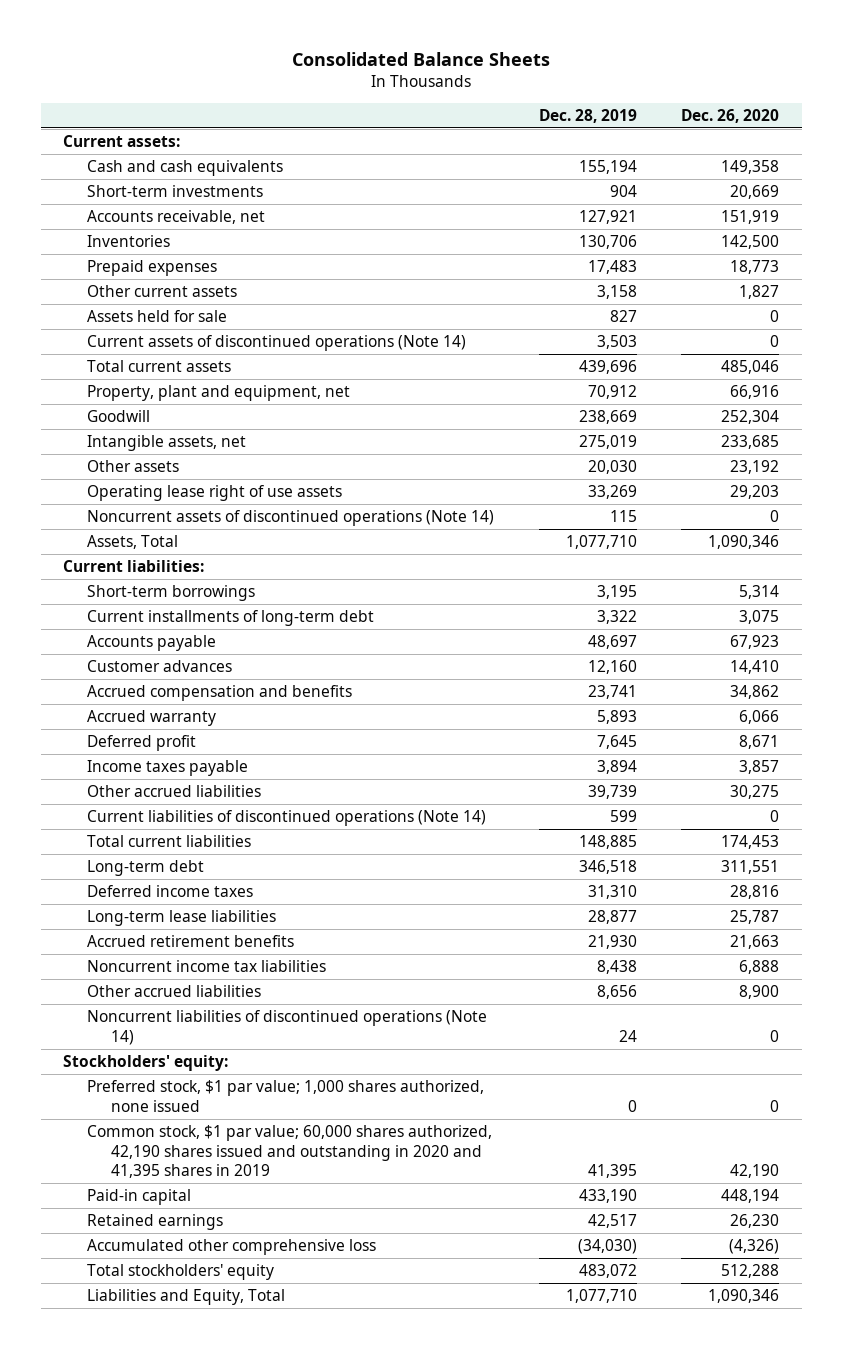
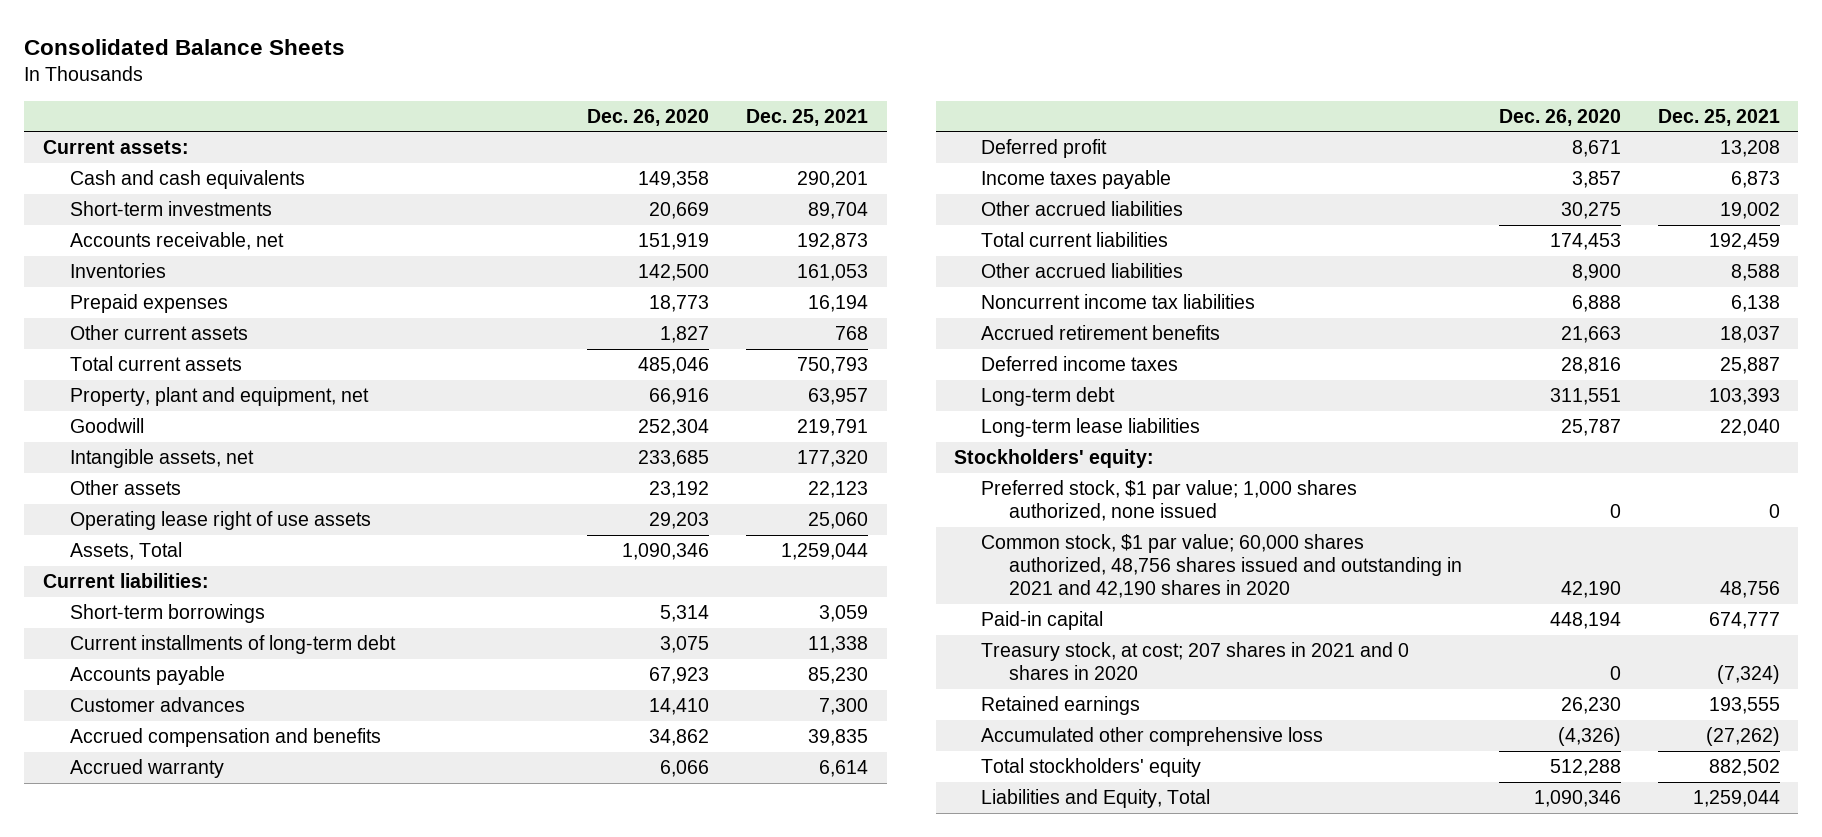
- | Dec. 28, 2019 | Dec. 26, 2020
+ | Dec. 26, 2020 | Dec. 25, 2021
- Assets held for sale | 827 | 0
- Current assets of discontinued operations (Note 14) | 3,503 | 0
- Noncurrent assets of discontinued operations (Note 14) | 115 | 0
- Current liabilities of discontinued operations (Note 14) | 599 | 0
moved up: Other accrued liabilities | 8,900 | 8,588
moved up: Noncurrent income tax liabilities | 6,888 | 6,138
moved up: Accrued retirement benefits | 21,663 | 18,037
moved down: Long-term debt | 311,551 | 103,393
- Noncurrent liabilities of discontinued operations (Note 14) | 24 | 0
- Common stock, $1 par value; 60,000 shares authorized, 42,190 shares issued and outstanding in 2020 and 41,395 shares in 2019 | 41,395 | 42,190
+ Common stock, $1 par value; 60,000 shares authorized, 48,756 shares issued and outstanding in 2021 and 42,190 shares in 2020 | 42,190 | 48,756
+ Treasury stock, at cost; 207 shares in 2021 and 0 shares in 2020 | 0 | (7,324)

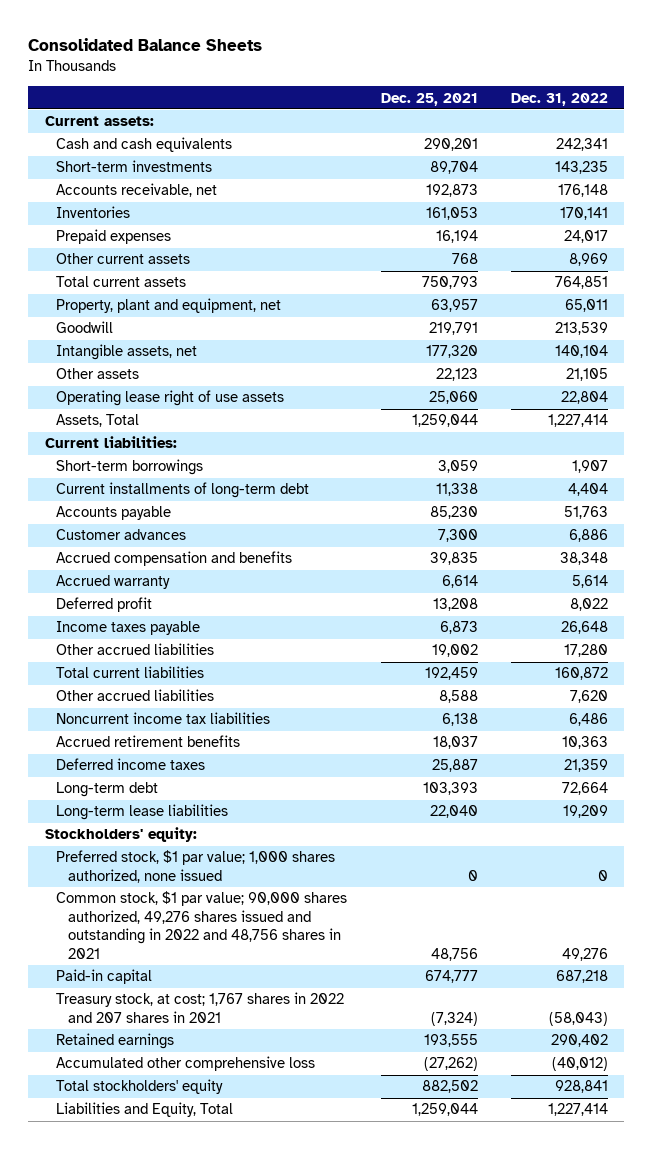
- | Dec. 26, 2020 | Dec. 25, 2021
+ | Dec. 25, 2021 | Dec. 31, 2022
- Common stock, $1 par value; 60,000 shares authorized, 48,756 shares issued and outstanding in 2021 and 42,190 shares in 2020 | 42,190 | 48,756
+ Common stock, $1 par value; 90,000 shares authorized, 49,276 shares issued and outstanding in 2022 and 48,756 shares in 2021 | 48,756 | 49,276
- Treasury stock, at cost; 207 shares in 2021 and 0 shares in 2020 | 0 | (7,324)
+ Treasury stock, at cost; 1,767 shares in 2022 and 207 shares in 2021 | (7,324) | (58,043)

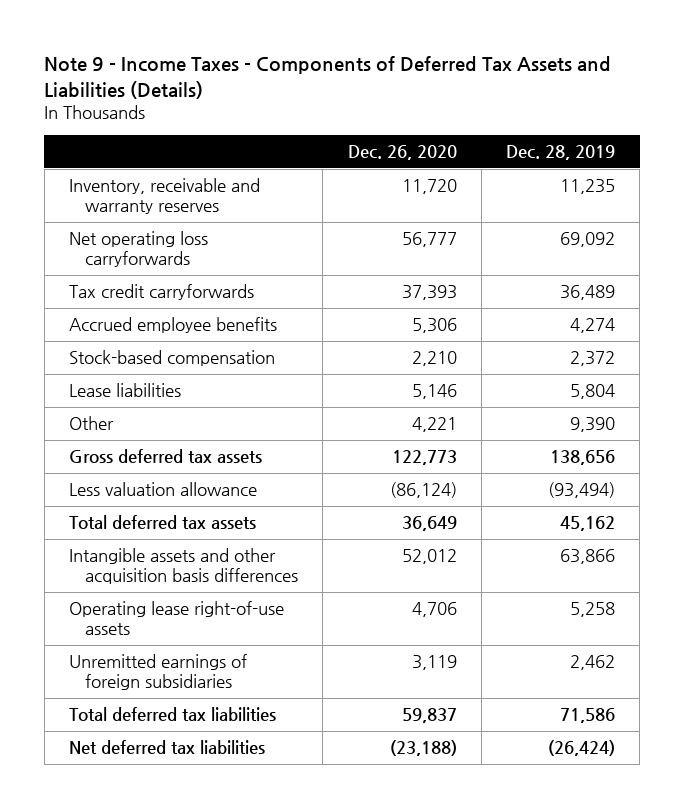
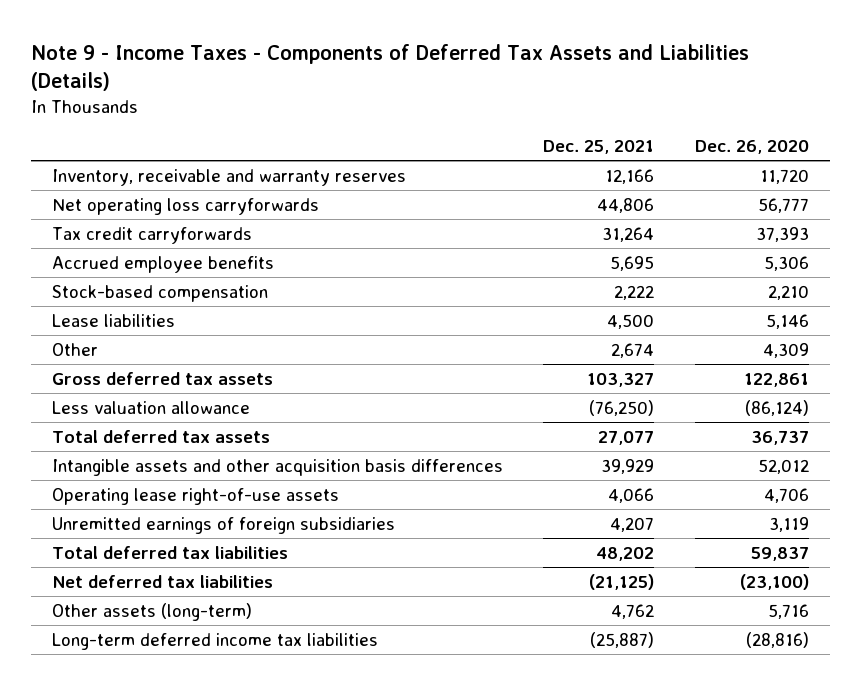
- | Dec. 26, 2020 | Dec. 28, 2019
+ | Dec. 25, 2021 | Dec. 26, 2020
- Other | 4,221 | 9,390
- Gross deferred tax assets | 122,773 | 138,656
+ Other | 2,674 | 4,309
+ Gross deferred tax assets | 103,327 | 122,861
- Total deferred tax assets | 36,649 | 45,162
+ Total deferred tax assets | 27,077 | 36,737
- Net deferred tax liabilities | (23,188) | (26,424)
+ Net deferred tax liabilities | (21,125) | (23,100)
+ Other assets (long-term) | 4,762 | 5,716
+ Long-term deferred income tax liabilities | (25,887) | (28,816)

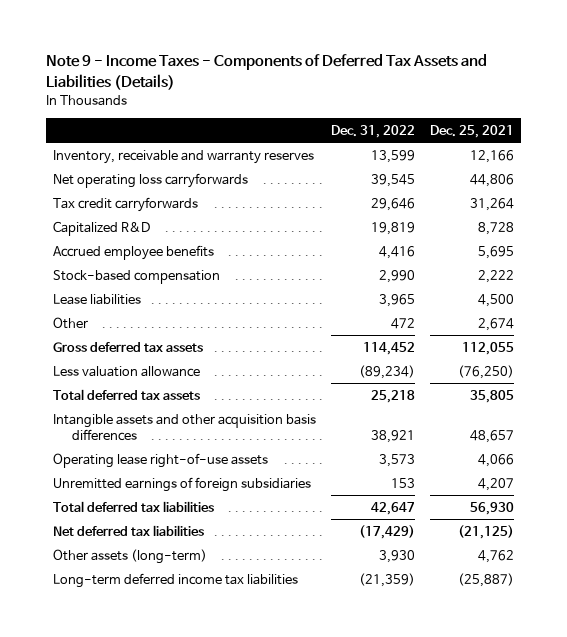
- | Dec. 25, 2021 | Dec. 26, 2020
+ | Dec. 31, 2022 | Dec. 25, 2021
+ Capitalized R&D | 19,819 | 8,728
- Gross deferred tax assets | 103,327 | 122,861
+ Gross deferred tax assets | 114,452 | 112,055
- Total deferred tax assets | 27,077 | 36,737
- Intangible assets and other acquisition basis differences | 39,929 | 52,012
+ Total deferred tax assets | 25,218 | 35,805
+ Intangible assets and other acquisition basis differences | 38,921 | 48,657
- Total deferred tax liabilities | 48,202 | 59,837
+ Total deferred tax liabilities | 42,647 | 56,930

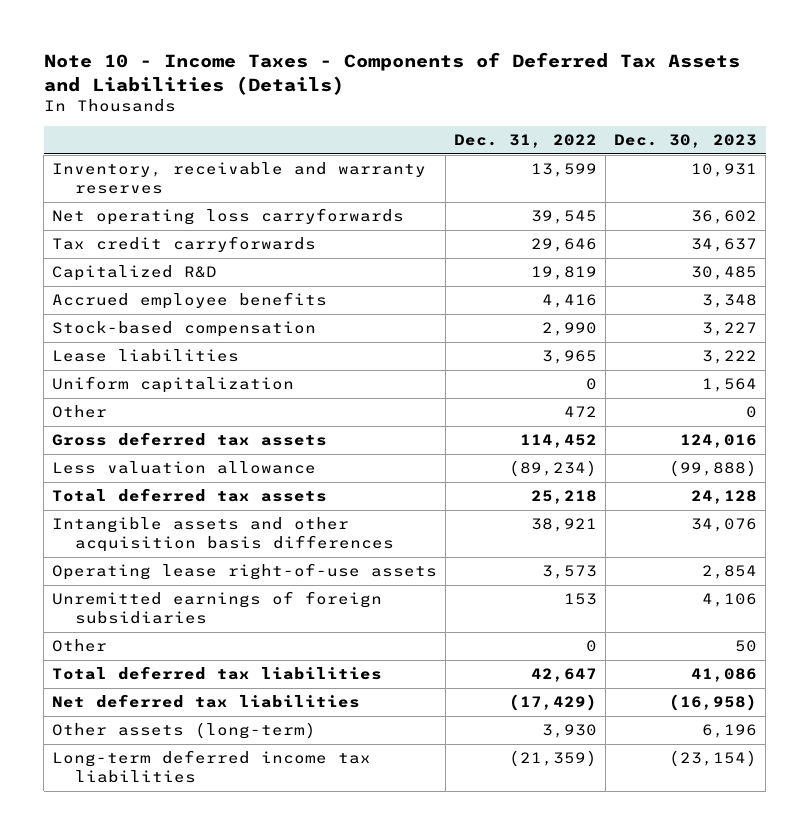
- Note 9 - Income Taxes - Components of Deferred Tax Assets and Liabilities (Details)
+ Note 10 - Income Taxes - Components of Deferred Tax Assets and Liabilities (Details)
- | Dec. 31, 2022 | Dec. 25, 2021
+ | Dec. 31, 2022 | Dec. 30, 2023
+ Uniform capitalization | 0 | 1,564
+ Other | 0 | 50

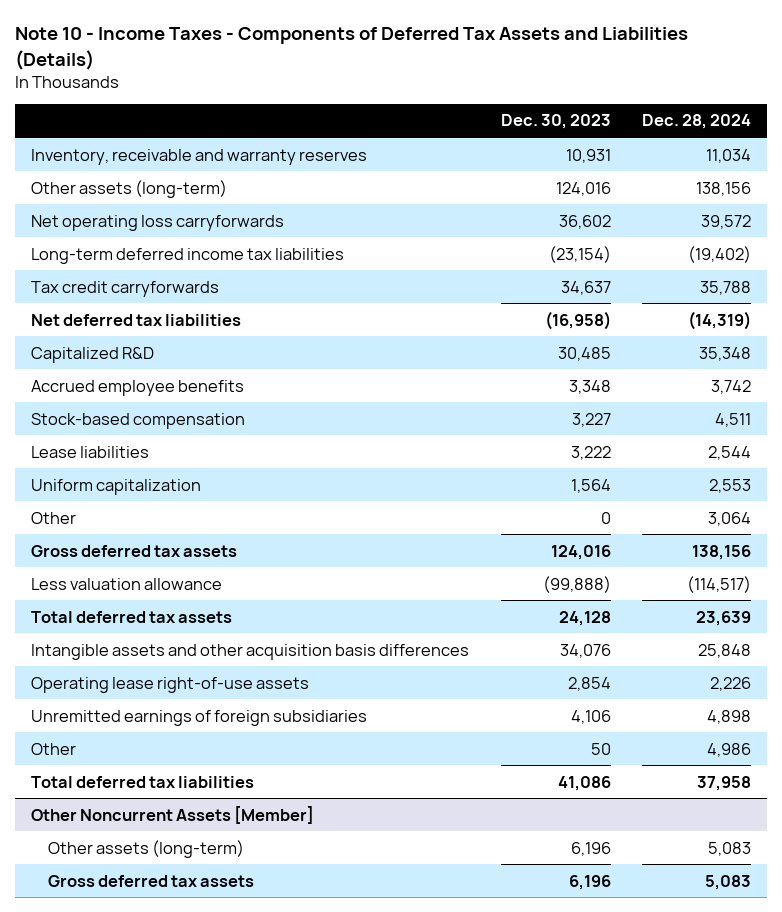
- | Dec. 31, 2022 | Dec. 30, 2023
+ | Dec. 30, 2023 | Dec. 28, 2024
+ Other assets (long-term) | 124,016 | 138,156
moved up: Long-term deferred income tax liabilities | (23,154) | (19,402)
moved up: Net deferred tax liabilities | (16,958) | (14,319)
+ Other Noncurrent Assets [Member]
+ Gross deferred tax assets | 6,196 | 5,083

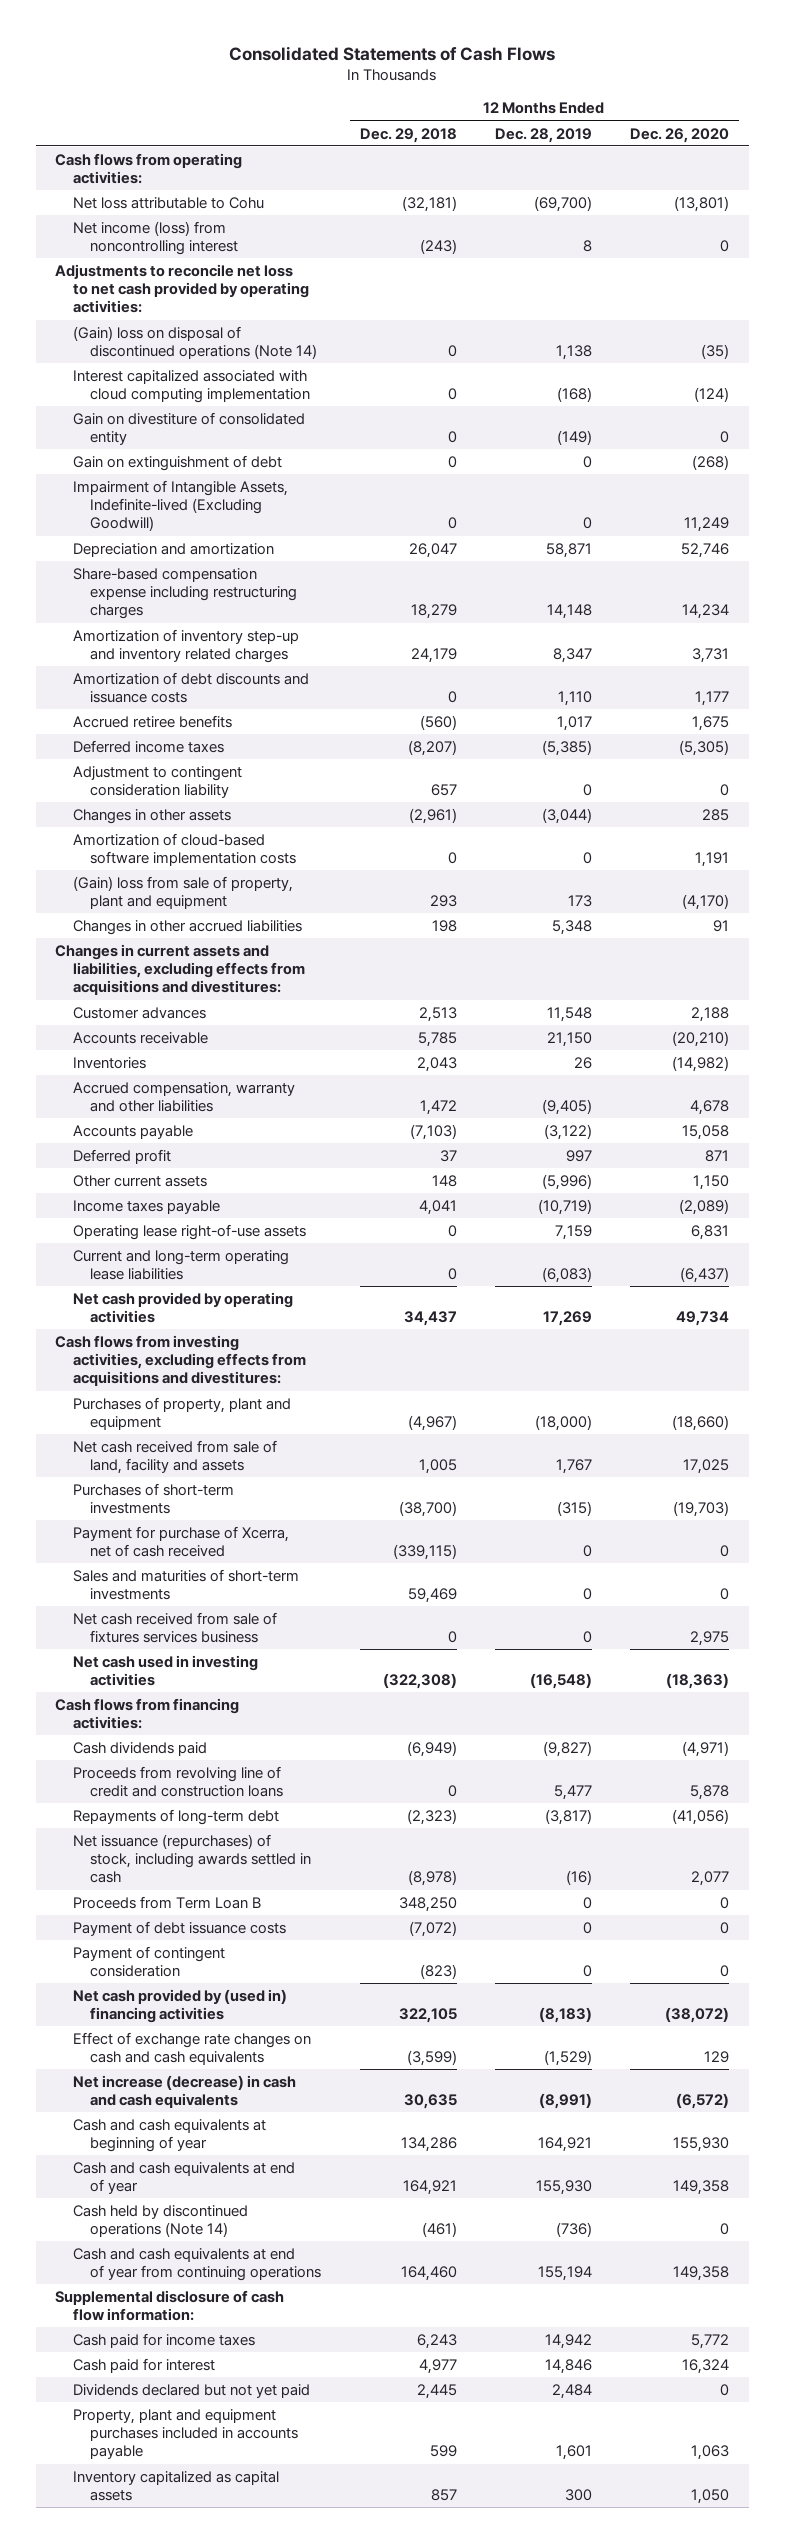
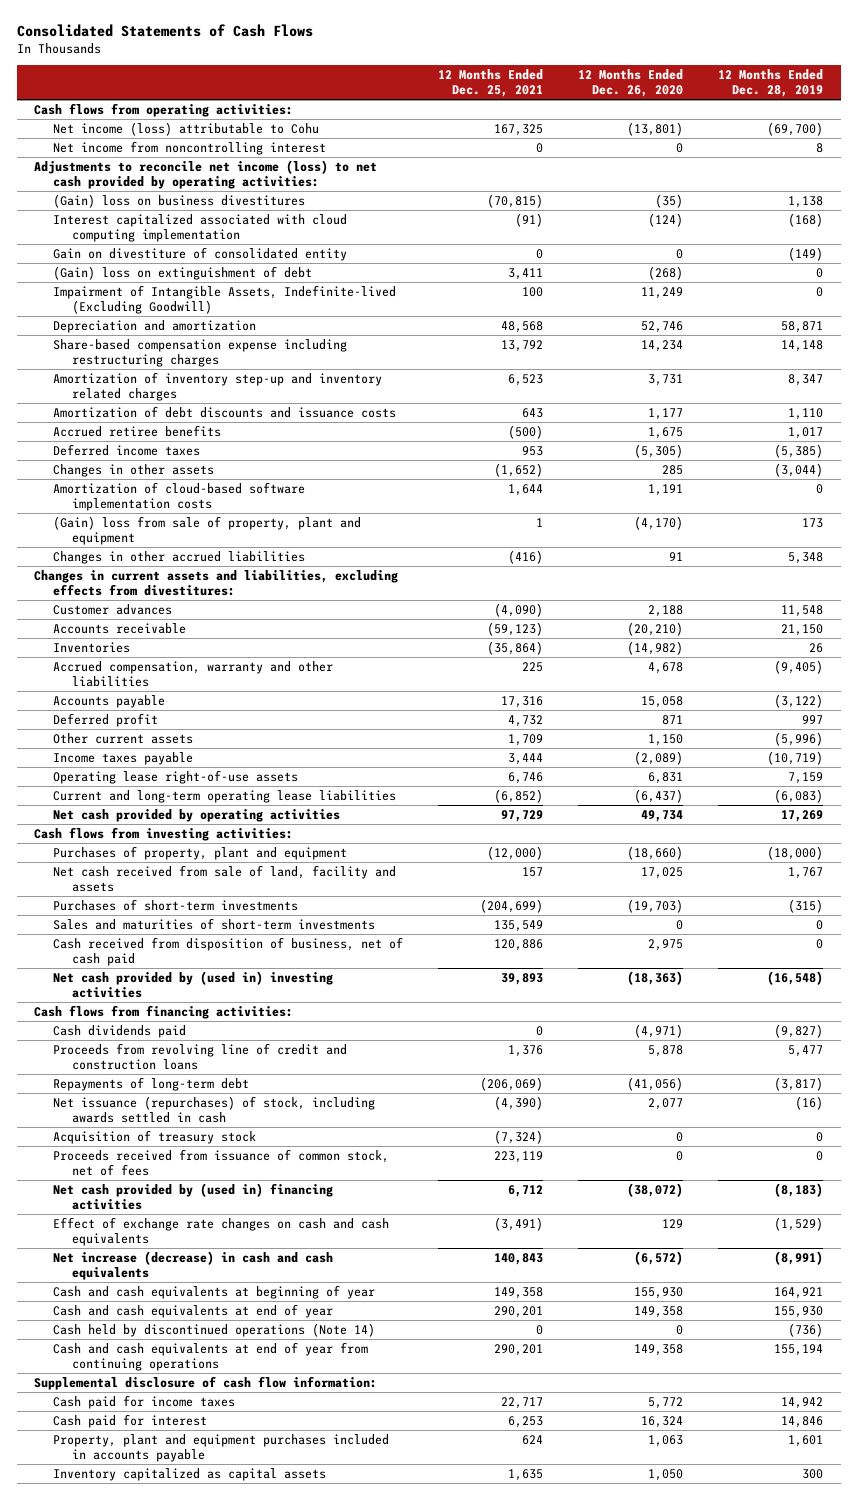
- | 12 Months Ended Dec. 29, 2018 | 12 Months Ended Dec. 28, 2019 | 12 Months Ended Dec. 26, 2020
+ | 12 Months Ended Dec. 25, 2021 | 12 Months Ended Dec. 26, 2020 | 12 Months Ended Dec. 28, 2019
- Net loss attributable to Cohu | (32,181) | (69,700) | (13,801)
- Net income (loss) from noncontrolling interest | (243) | 8 | 0
- Adjustments to reconcile net loss to net cash provided by operating activities:
- (Gain) loss on disposal of discontinued operations (Note 14) | 0 | 1,138 | (35)
+ Net income (loss) attributable to Cohu | 167,325 | (13,801) | (69,700)
+ Net income from noncontrolling interest | 0 | 0 | 8
+ Adjustments to reconcile net income (loss) to net cash provided by operating activities:
+ (Gain) loss on business divestitures | (70,815) | (35) | 1,138
- Gain on extinguishment of debt | 0 | 0 | (268)
+ (Gain) loss on extinguishment of debt | 3,411 | (268) | 0
- Adjustment to contingent consideration liability | 657 | 0 | 0
- Changes in current assets and liabilities, excluding effects from acquisitions and divestitures:
+ Changes in current assets and liabilities, excluding effects from divestitures:
- Cash flows from investing activities, excluding effects from acquisitions and divestitures:
+ Cash flows from investing activities:
- Payment for purchase of Xcerra, net of cash received | (339,115) | 0 | 0
- Net cash received from sale of fixtures services business | 0 | 0 | 2,975
- Net cash used in investing activities | (322,308) | (16,548) | (18,363)
+ Cash received from disposition of business, net of cash paid | 120,886 | 2,975 | 0
+ Net cash provided by (used in) investing activities | 39,893 | (18,363) | (16,548)
- Proceeds from Term Loan B | 348,250 | 0 | 0
- Payment of debt issuance costs | (7,072) | 0 | 0
- Payment of contingent consideration | (823) | 0 | 0
+ Acquisition of treasury stock | (7,324) | 0 | 0
+ Proceeds received from issuance of common stock, net of fees | 223,119 | 0 | 0
- Dividends declared but not yet paid | 2,445 | 2,484 | 0

